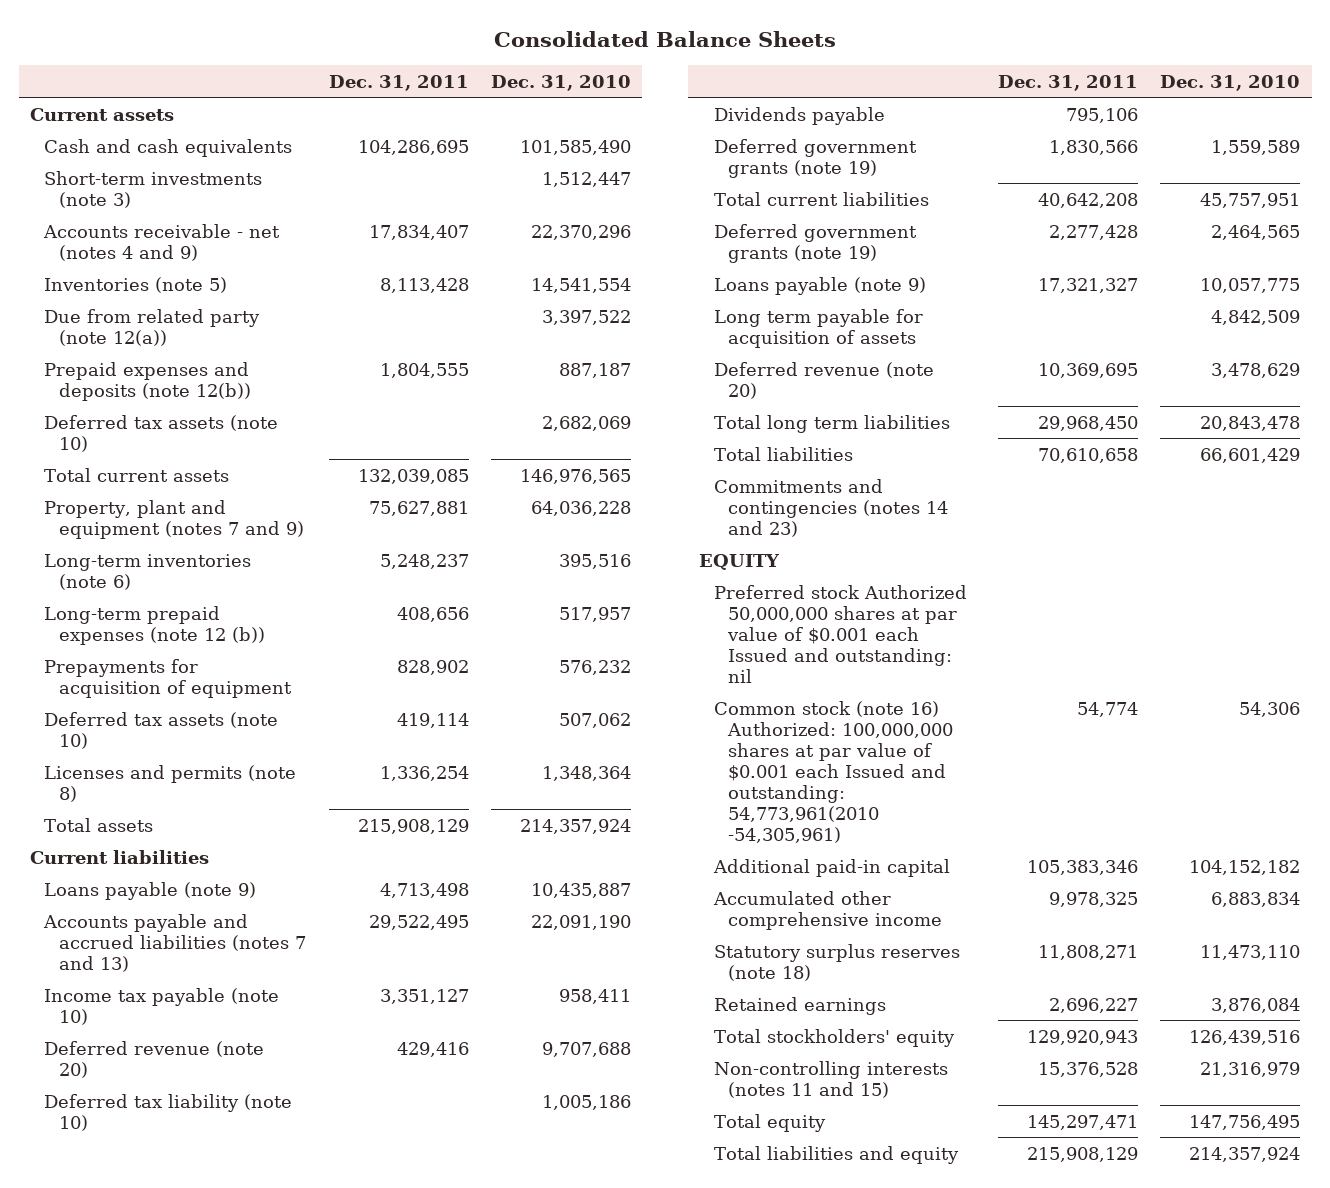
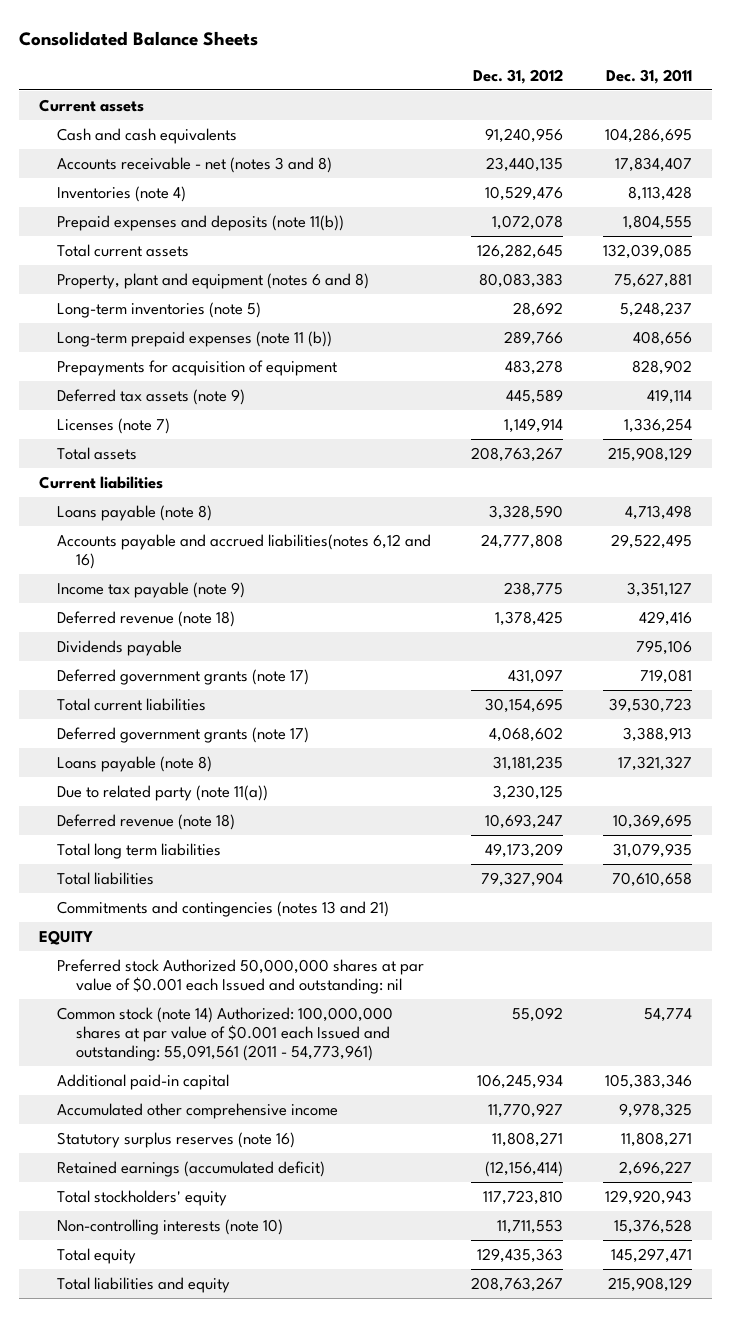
- | Dec. 31, 2011 | Dec. 31, 2010
+ | Dec. 31, 2012 | Dec. 31, 2011
- Short-term investments (note 3) | | 1,512,447
- Accounts receivable - net (notes 4 and 9) | 17,834,407 | 22,370,296
- Inventories (note 5) | 8,113,428 | 14,541,554
- Due from related party (note 12(a)) | | 3,397,522
- Prepaid expenses and deposits (note 12(b)) | 1,804,555 | 887,187
- Deferred tax assets (note 10) | | 2,682,069
+ Accounts receivable - net (notes 3 and 8) | 23,440,135 | 17,834,407
+ Inventories (note 4) | 10,529,476 | 8,113,428
+ Prepaid expenses and deposits (note 11(b)) | 1,072,078 | 1,804,555
- Property, plant and equipment (notes 7 and 9) | 75,627,881 | 64,036,228
- Long-term inventories (note 6) | 5,248,237 | 395,516
- Long-term prepaid expenses (note 12 (b)) | 408,656 | 517,957
+ Property, plant and equipment (notes 6 and 8) | 80,083,383 | 75,627,881
+ Long-term inventories (note 5) | 28,692 | 5,248,237
+ Long-term prepaid expenses (note 11 (b)) | 289,766 | 408,656
- Deferred tax assets (note 10) | 419,114 | 507,062
- Licenses and permits (note 8) | 1,336,254 | 1,348,364
+ Deferred tax assets (note 9) | 445,589 | 419,114
+ Licenses (note 7) | 1,149,914 | 1,336,254
- Loans payable (note 9) | 4,713,498 | 10,435,887
- Accounts payable and accrued liabilities (notes 7 and 13) | 29,522,495 | 22,091,190
- Income tax payable (note 10) | 3,351,127 | 958,411
- Deferred revenue (note 20) | 429,416 | 9,707,688
- Deferred tax liability (note 10) | | 1,005,186
+ Loans payable (note 8) | 3,328,590 | 4,713,498
+ Accounts payable and accrued liabilities(notes 6,12 and 16) | 24,777,808 | 29,522,495
+ Income tax payable (note 9) | 238,775 | 3,351,127
+ Deferred revenue (note 18) | 1,378,425 | 429,416
- Deferred government grants (note 19) | 1,830,566 | 1,559,589
- Total current liabilities | 40,642,208 | 45,757,951
- Deferred government grants (note 19) | 2,277,428 | 2,464,565
- Loans payable (note 9) | 17,321,327 | 10,057,775
- Long term payable for acquisition of assets | | 4,842,509
- Deferred revenue (note 20) | 10,369,695 | 3,478,629
- Total long term liabilities | 29,968,450 | 20,843,478
+ Deferred government grants (note 17) | 431,097 | 719,081
+ Total current liabilities | 30,154,695 | 39,530,723
+ Deferred government grants (note 17) | 4,068,602 | 3,388,913
+ Loans payable (note 8) | 31,181,235 | 17,321,327
+ Due to related party (note 11(a)) | 3,230,125 |
+ Deferred revenue (note 18) | 10,693,247 | 10,369,695
+ Total long term liabilities | 49,173,209 | 31,079,935
- Commitments and contingencies (notes 14 and 23)
+ Commitments and contingencies (notes 13 and 21)
- Common stock (note 16) Authorized: 100,000,000 shares at par value of $0.001 each Issued and outstanding: 54,773,961(2010 -54,305,961) | 54,774 | 54,306
+ Common stock (note 14) Authorized: 100,000,000 shares at par value of $0.001 each Issued and outstanding: 55,091,561 (2011 - 54,773,961) | 55,092 | 54,774
- Statutory surplus reserves (note 18) | 11,808,271 | 11,473,110
- Retained earnings | 2,696,227 | 3,876,084
+ Statutory surplus reserves (note 16) | 11,808,271 | 11,808,271
+ Retained earnings (accumulated deficit) | (12,156,414) | 2,696,227
- Non-controlling interests (notes 11 and 15) | 15,376,528 | 21,316,979
+ Non-controlling interests (note 10) | 11,711,553 | 15,376,528

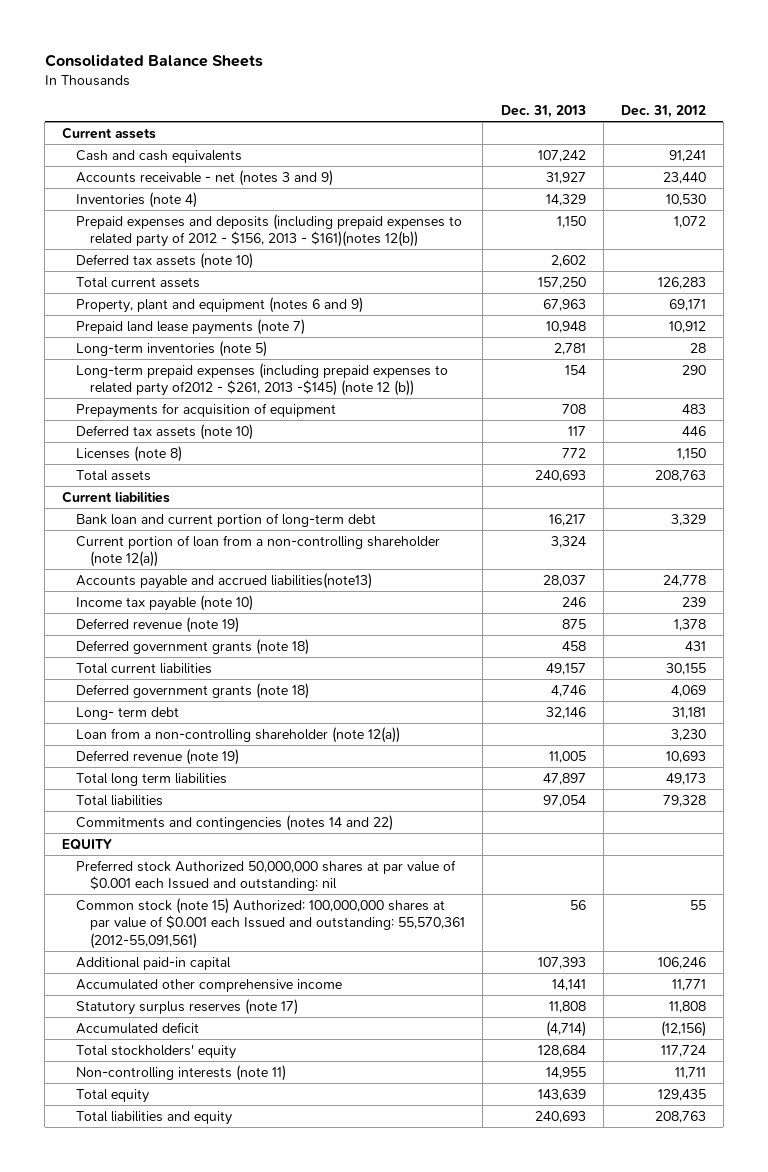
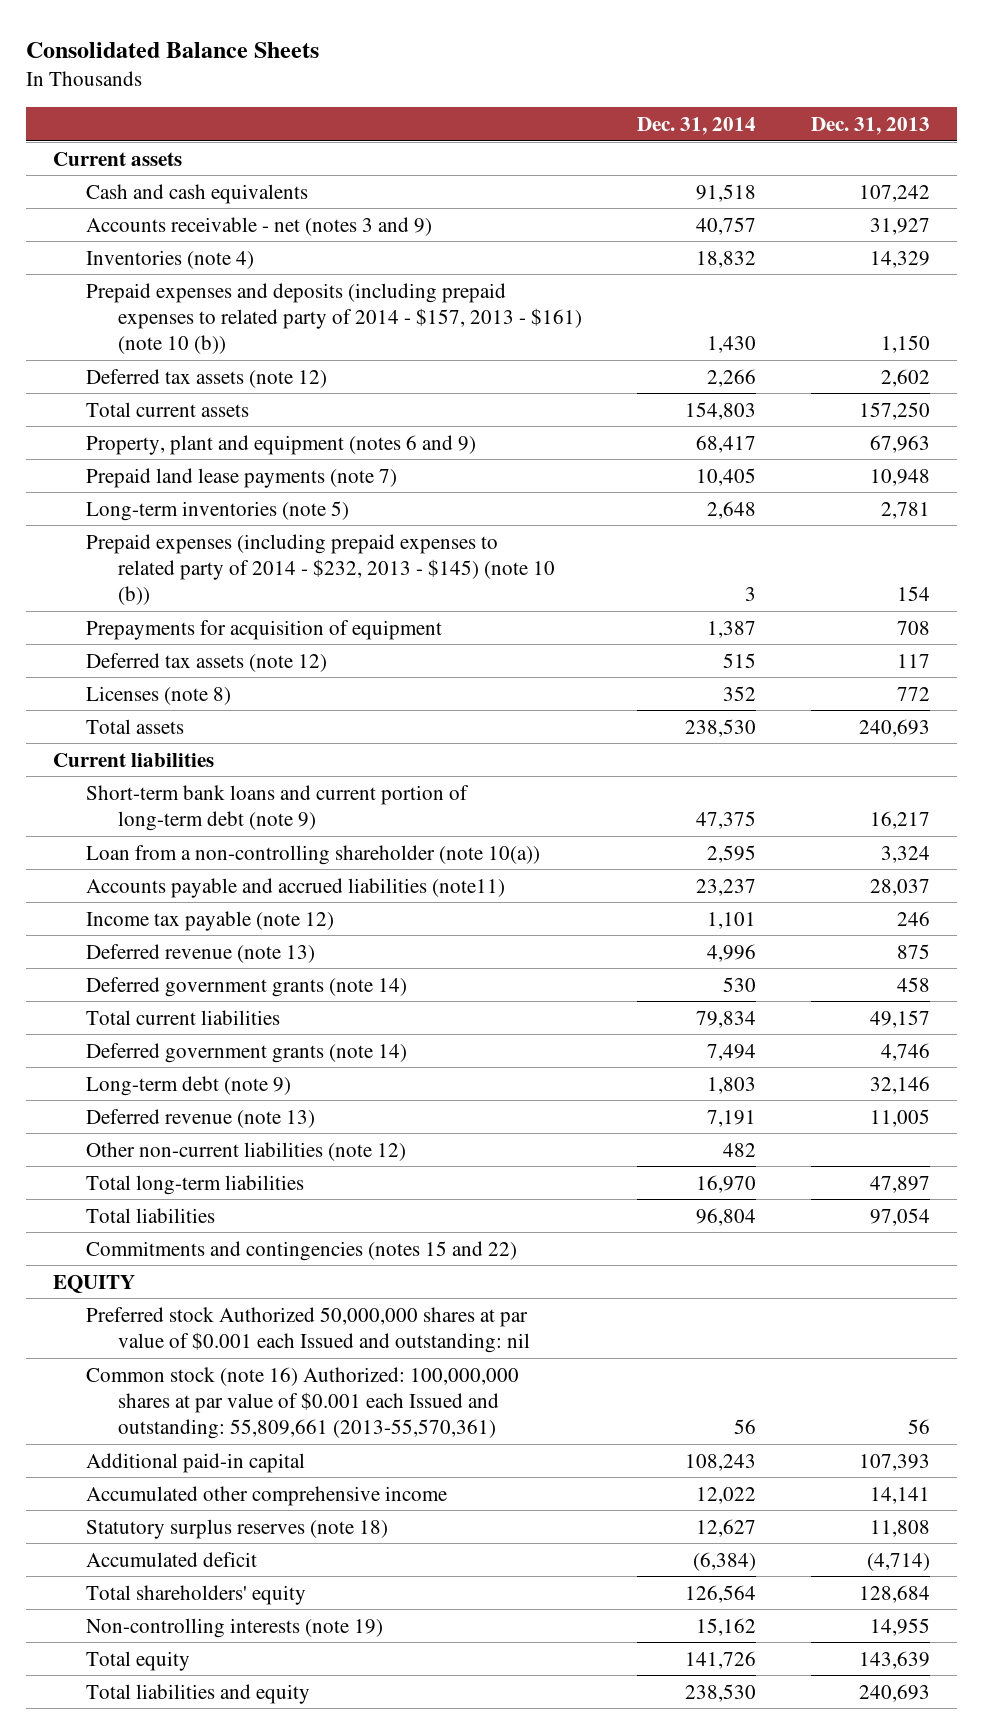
- | Dec. 31, 2013 | Dec. 31, 2012
+ | Dec. 31, 2014 | Dec. 31, 2013
- Prepaid expenses and deposits (including prepaid expenses to related party of 2012 - $156, 2013 - $161)(notes 12(b)) | 1,150 | 1,072
- Deferred tax assets (note 10) | 2,602 |
+ Prepaid expenses and deposits (including prepaid expenses to related party of 2014 - $157, 2013 - $161) (note 10 (b)) | 1,430 | 1,150
+ Deferred tax assets (note 12) | 2,266 | 2,602
- Long-term prepaid expenses (including prepaid expenses to related party of2012 - $261, 2013 -$145) (note 12 (b)) | 154 | 290
+ Prepaid expenses (including prepaid expenses to related party of 2014 - $232, 2013 - $145) (note 10 (b)) | 3 | 154
- Deferred tax assets (note 10) | 117 | 446
+ Deferred tax assets (note 12) | 515 | 117
- Bank loan and current portion of long-term debt | 16,217 | 3,329
- Current portion of loan from a non-controlling shareholder (note 12(a)) | 3,324 |
- Accounts payable and accrued liabilities(note13) | 28,037 | 24,778
- Income tax payable (note 10) | 246 | 239
- Deferred revenue (note 19) | 875 | 1,378
- Deferred government grants (note 18) | 458 | 431
+ Short-term bank loans and current portion of long-term debt (note 9) | 47,375 | 16,217
+ Loan from a non-controlling shareholder (note 10(a)) | 2,595 | 3,324
+ Accounts payable and accrued liabilities (note11) | 23,237 | 28,037
+ Income tax payable (note 12) | 1,101 | 246
+ Deferred revenue (note 13) | 4,996 | 875
+ Deferred government grants (note 14) | 530 | 458
- Deferred government grants (note 18) | 4,746 | 4,069
- Long- term debt | 32,146 | 31,181
- Loan from a non-controlling shareholder (note 12(a)) | | 3,230
- Deferred revenue (note 19) | 11,005 | 10,693
- Total long term liabilities | 47,897 | 49,173
+ Deferred government grants (note 14) | 7,494 | 4,746
+ Long-term debt (note 9) | 1,803 | 32,146
+ Deferred revenue (note 13) | 7,191 | 11,005
+ Other non-current liabilities (note 12) | 482 |
+ Total long-term liabilities | 16,970 | 47,897
- Commitments and contingencies (notes 14 and 22)
+ Commitments and contingencies (notes 15 and 22)
- Common stock (note 15) Authorized: 100,000,000 shares at par value of $0.001 each Issued and outstanding: 55,570,361 (2012-55,091,561) | 56 | 55
+ Common stock (note 16) Authorized: 100,000,000 shares at par value of $0.001 each Issued and outstanding: 55,809,661 (2013-55,570,361) | 56 | 56
- Statutory surplus reserves (note 17) | 11,808 | 11,808
+ Statutory surplus reserves (note 18) | 12,627 | 11,808
- Total stockholders' equity | 128,684 | 117,724
- Non-controlling interests (note 11) | 14,955 | 11,711
+ Total shareholders' equity | 126,564 | 128,684
+ Non-controlling interests (note 19) | 15,162 | 14,955

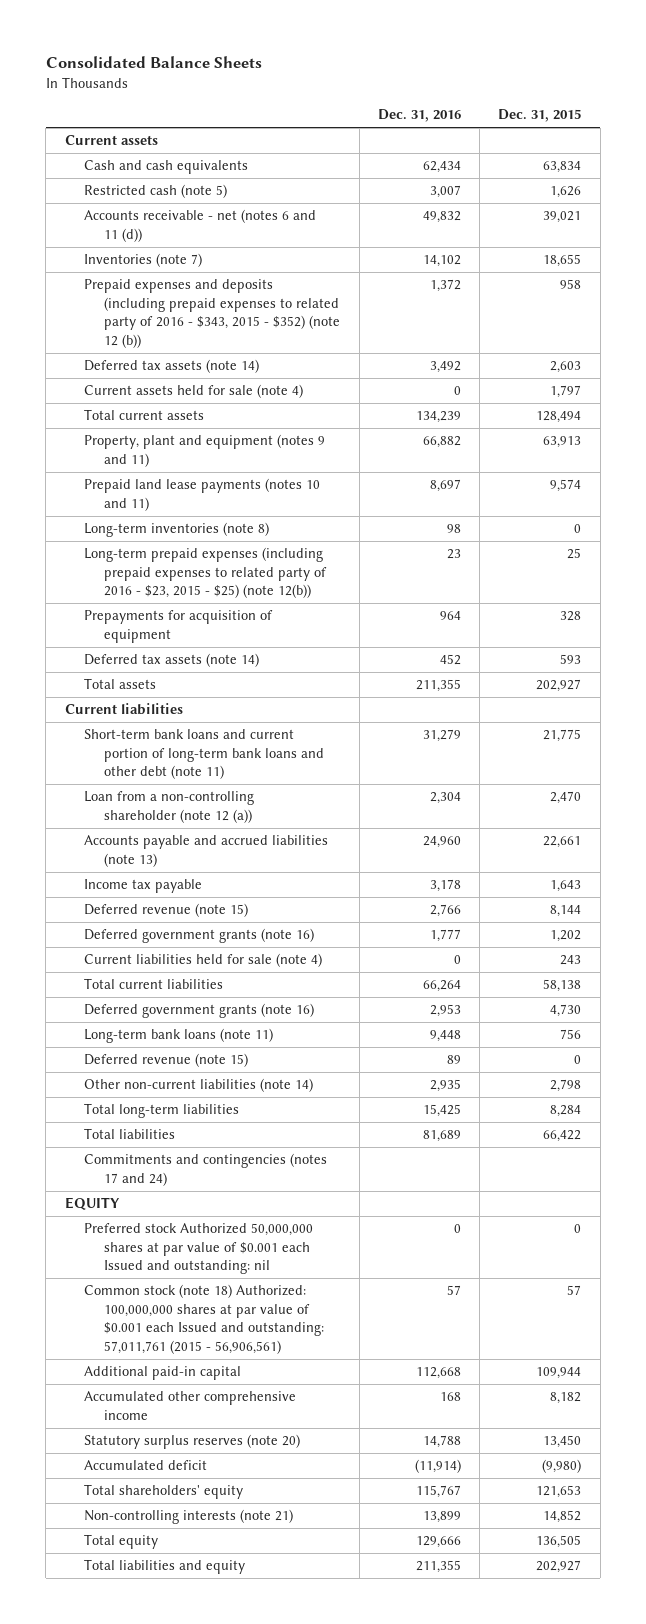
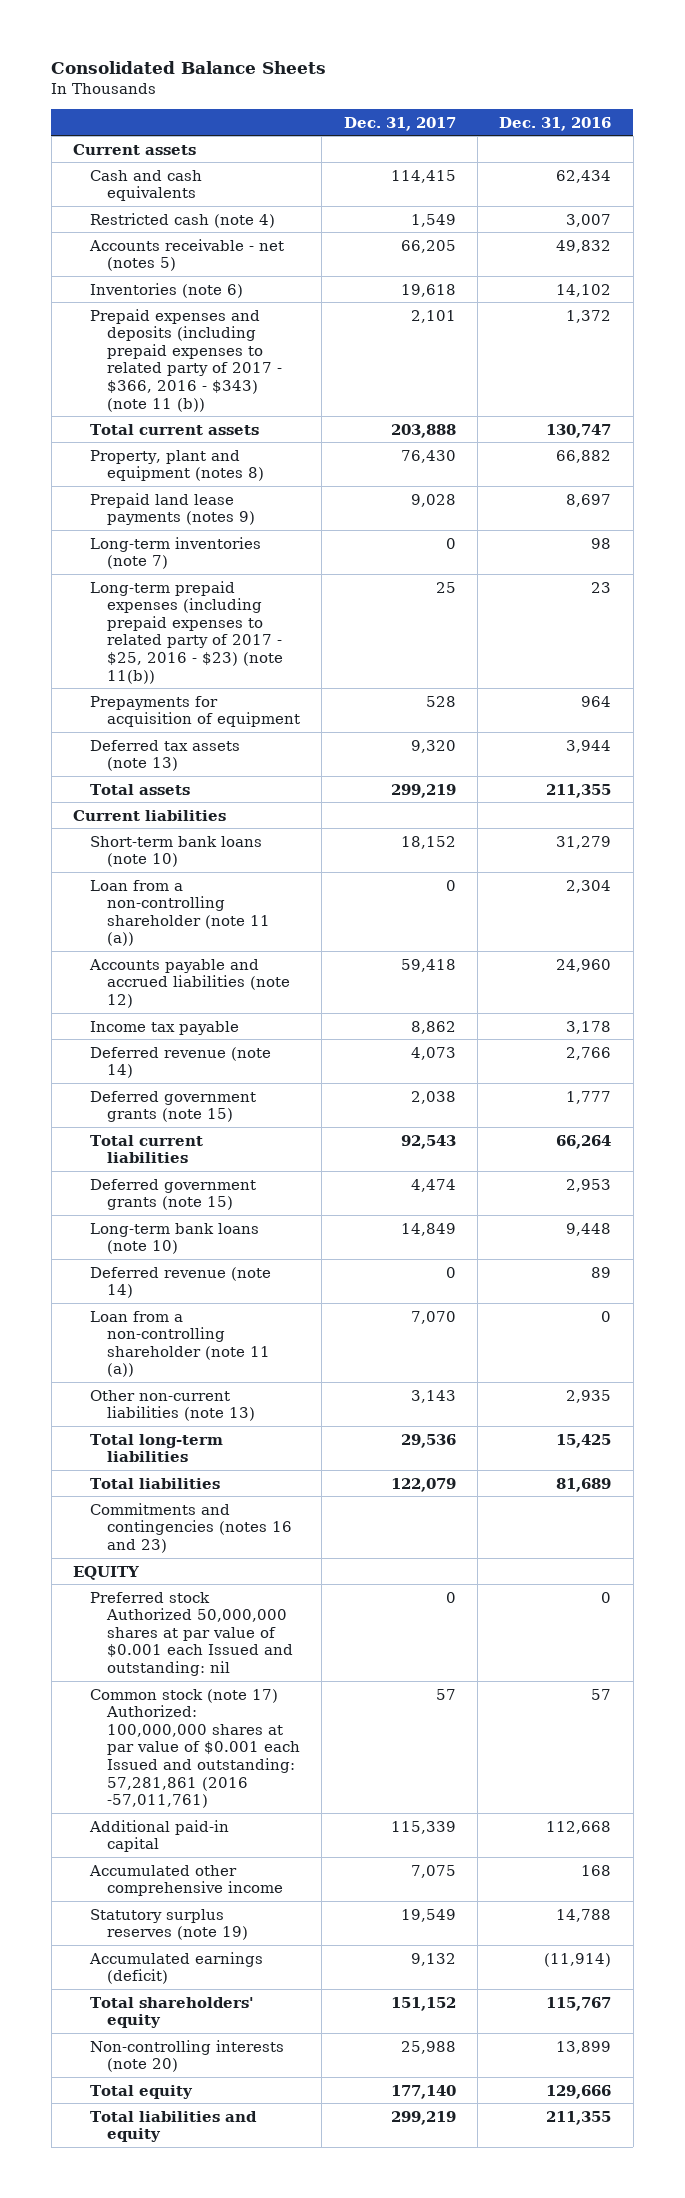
- | Dec. 31, 2016 | Dec. 31, 2015
+ | Dec. 31, 2017 | Dec. 31, 2016
- Restricted cash (note 5) | 3,007 | 1,626
- Accounts receivable - net (notes 6 and 11 (d)) | 49,832 | 39,021
- Inventories (note 7) | 14,102 | 18,655
- Prepaid expenses and deposits (including prepaid expenses to related party of 2016 - $343, 2015 - $352) (note 12 (b)) | 1,372 | 958
- Deferred tax assets (note 14) | 3,492 | 2,603
- Current assets held for sale (note 4) | 0 | 1,797
- Total current assets | 134,239 | 128,494
- Property, plant and equipment (notes 9 and 11) | 66,882 | 63,913
- Prepaid land lease payments (notes 10 and 11) | 8,697 | 9,574
- Long-term inventories (note 8) | 98 | 0
- Long-term prepaid expenses (including prepaid expenses to related party of 2016 - $23, 2015 - $25) (note 12(b)) | 23 | 25
+ Restricted cash (note 4) | 1,549 | 3,007
+ Accounts receivable - net (notes 5) | 66,205 | 49,832
+ Inventories (note 6) | 19,618 | 14,102
+ Prepaid expenses and deposits (including prepaid expenses to related party of 2017 - $366, 2016 - $343) (note 11 (b)) | 2,101 | 1,372
+ Total current assets | 203,888 | 130,747
+ Property, plant and equipment (notes 8) | 76,430 | 66,882
+ Prepaid land lease payments (notes 9) | 9,028 | 8,697
+ Long-term inventories (note 7) | 0 | 98
+ Long-term prepaid expenses (including prepaid expenses to related party of 2017 - $25, 2016 - $23) (note 11(b)) | 25 | 23
- Deferred tax assets (note 14) | 452 | 593
+ Deferred tax assets (note 13) | 9,320 | 3,944
- Short-term bank loans and current portion of long-term bank loans and other debt (note 11) | 31,279 | 21,775
- Loan from a non-controlling shareholder (note 12 (a)) | 2,304 | 2,470
- Accounts payable and accrued liabilities (note 13) | 24,960 | 22,661
+ Short-term bank loans (note 10) | 18,152 | 31,279
+ Loan from a non-controlling shareholder (note 11 (a)) | 0 | 2,304
+ Accounts payable and accrued liabilities (note 12) | 59,418 | 24,960
- Deferred revenue (note 15) | 2,766 | 8,144
- Deferred government grants (note 16) | 1,777 | 1,202
- Current liabilities held for sale (note 4) | 0 | 243
+ Deferred revenue (note 14) | 4,073 | 2,766
+ Deferred government grants (note 15) | 2,038 | 1,777
- Deferred government grants (note 16) | 2,953 | 4,730
- Long-term bank loans (note 11) | 9,448 | 756
- Deferred revenue (note 15) | 89 | 0
- Other non-current liabilities (note 14) | 2,935 | 2,798
+ Deferred government grants (note 15) | 4,474 | 2,953
+ Long-term bank loans (note 10) | 14,849 | 9,448
+ Deferred revenue (note 14) | 0 | 89
+ Loan from a non-controlling shareholder (note 11 (a)) | 7,070 | 0
+ Other non-current liabilities (note 13) | 3,143 | 2,935
- Commitments and contingencies (notes 17 and 24)
+ Commitments and contingencies (notes 16 and 23)
- Common stock (note 18) Authorized: 100,000,000 shares at par value of $0.001 each Issued and outstanding: 57,011,761 (2015 - 56,906,561) | 57 | 57
+ Common stock (note 17) Authorized: 100,000,000 shares at par value of $0.001 each Issued and outstanding: 57,281,861 (2016 -57,011,761) | 57 | 57
- Statutory surplus reserves (note 20) | 14,788 | 13,450
- Accumulated deficit | (11,914) | (9,980)
+ Statutory surplus reserves (note 19) | 19,549 | 14,788
+ Accumulated earnings (deficit) | 9,132 | (11,914)
- Non-controlling interests (note 21) | 13,899 | 14,852
+ Non-controlling interests (note 20) | 25,988 | 13,899

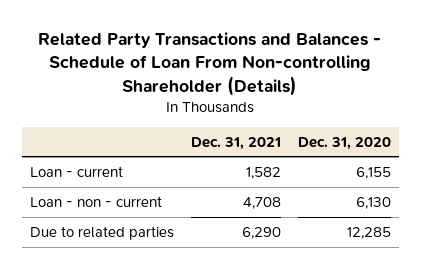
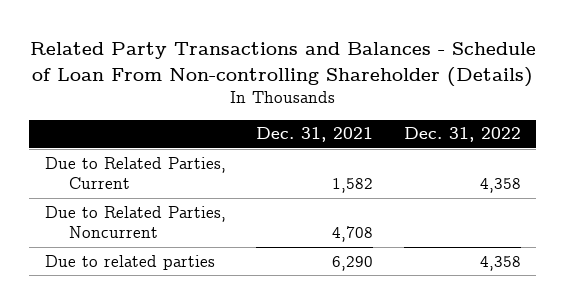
- | Dec. 31, 2021 | Dec. 31, 2020
+ | Dec. 31, 2021 | Dec. 31, 2022
- Loan - current | 1,582 | 6,155
- Loan - non - current | 4,708 | 6,130
+ Due to Related Parties, Current | 1,582 | 4,358
+ Due to Related Parties, Noncurrent | 4,708 |

